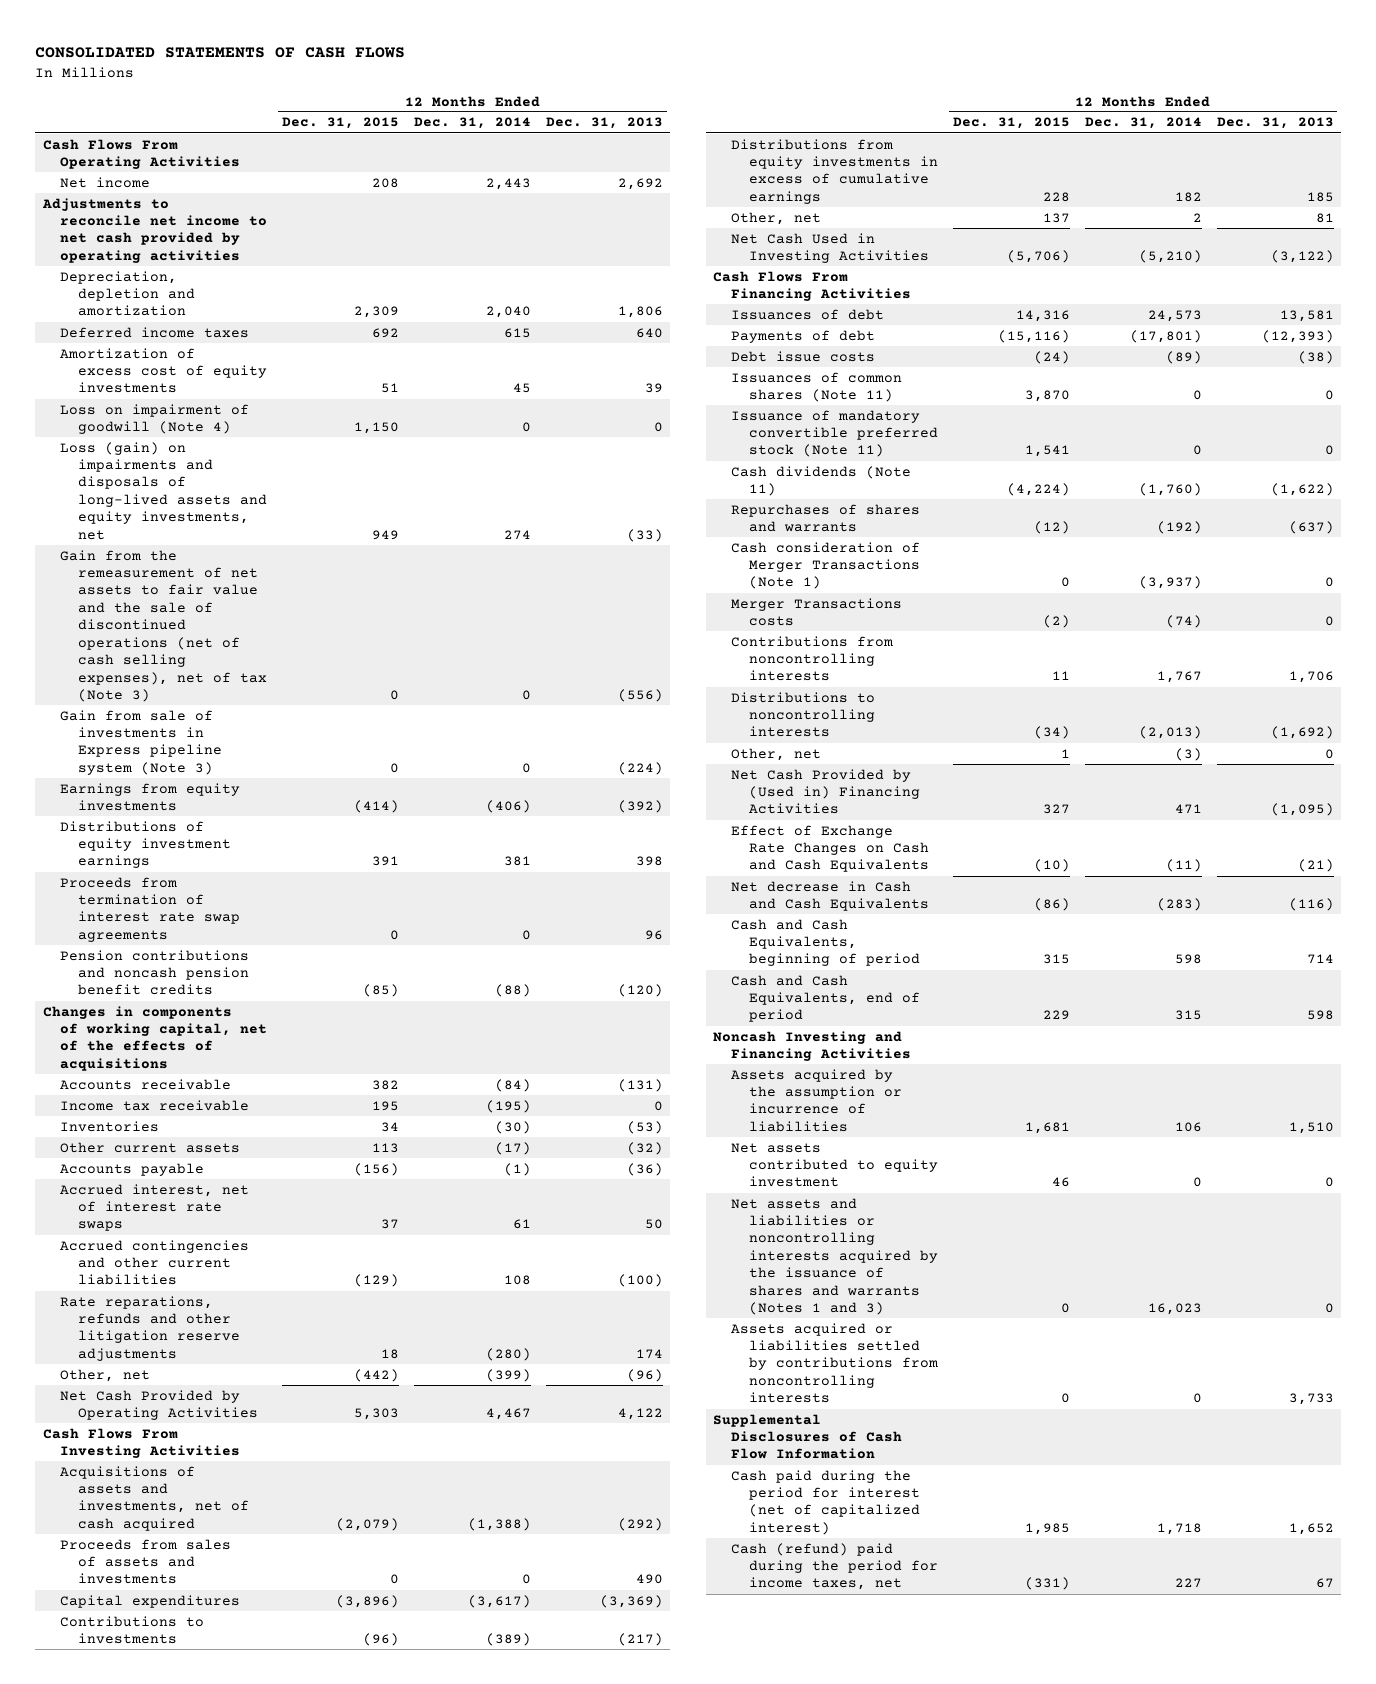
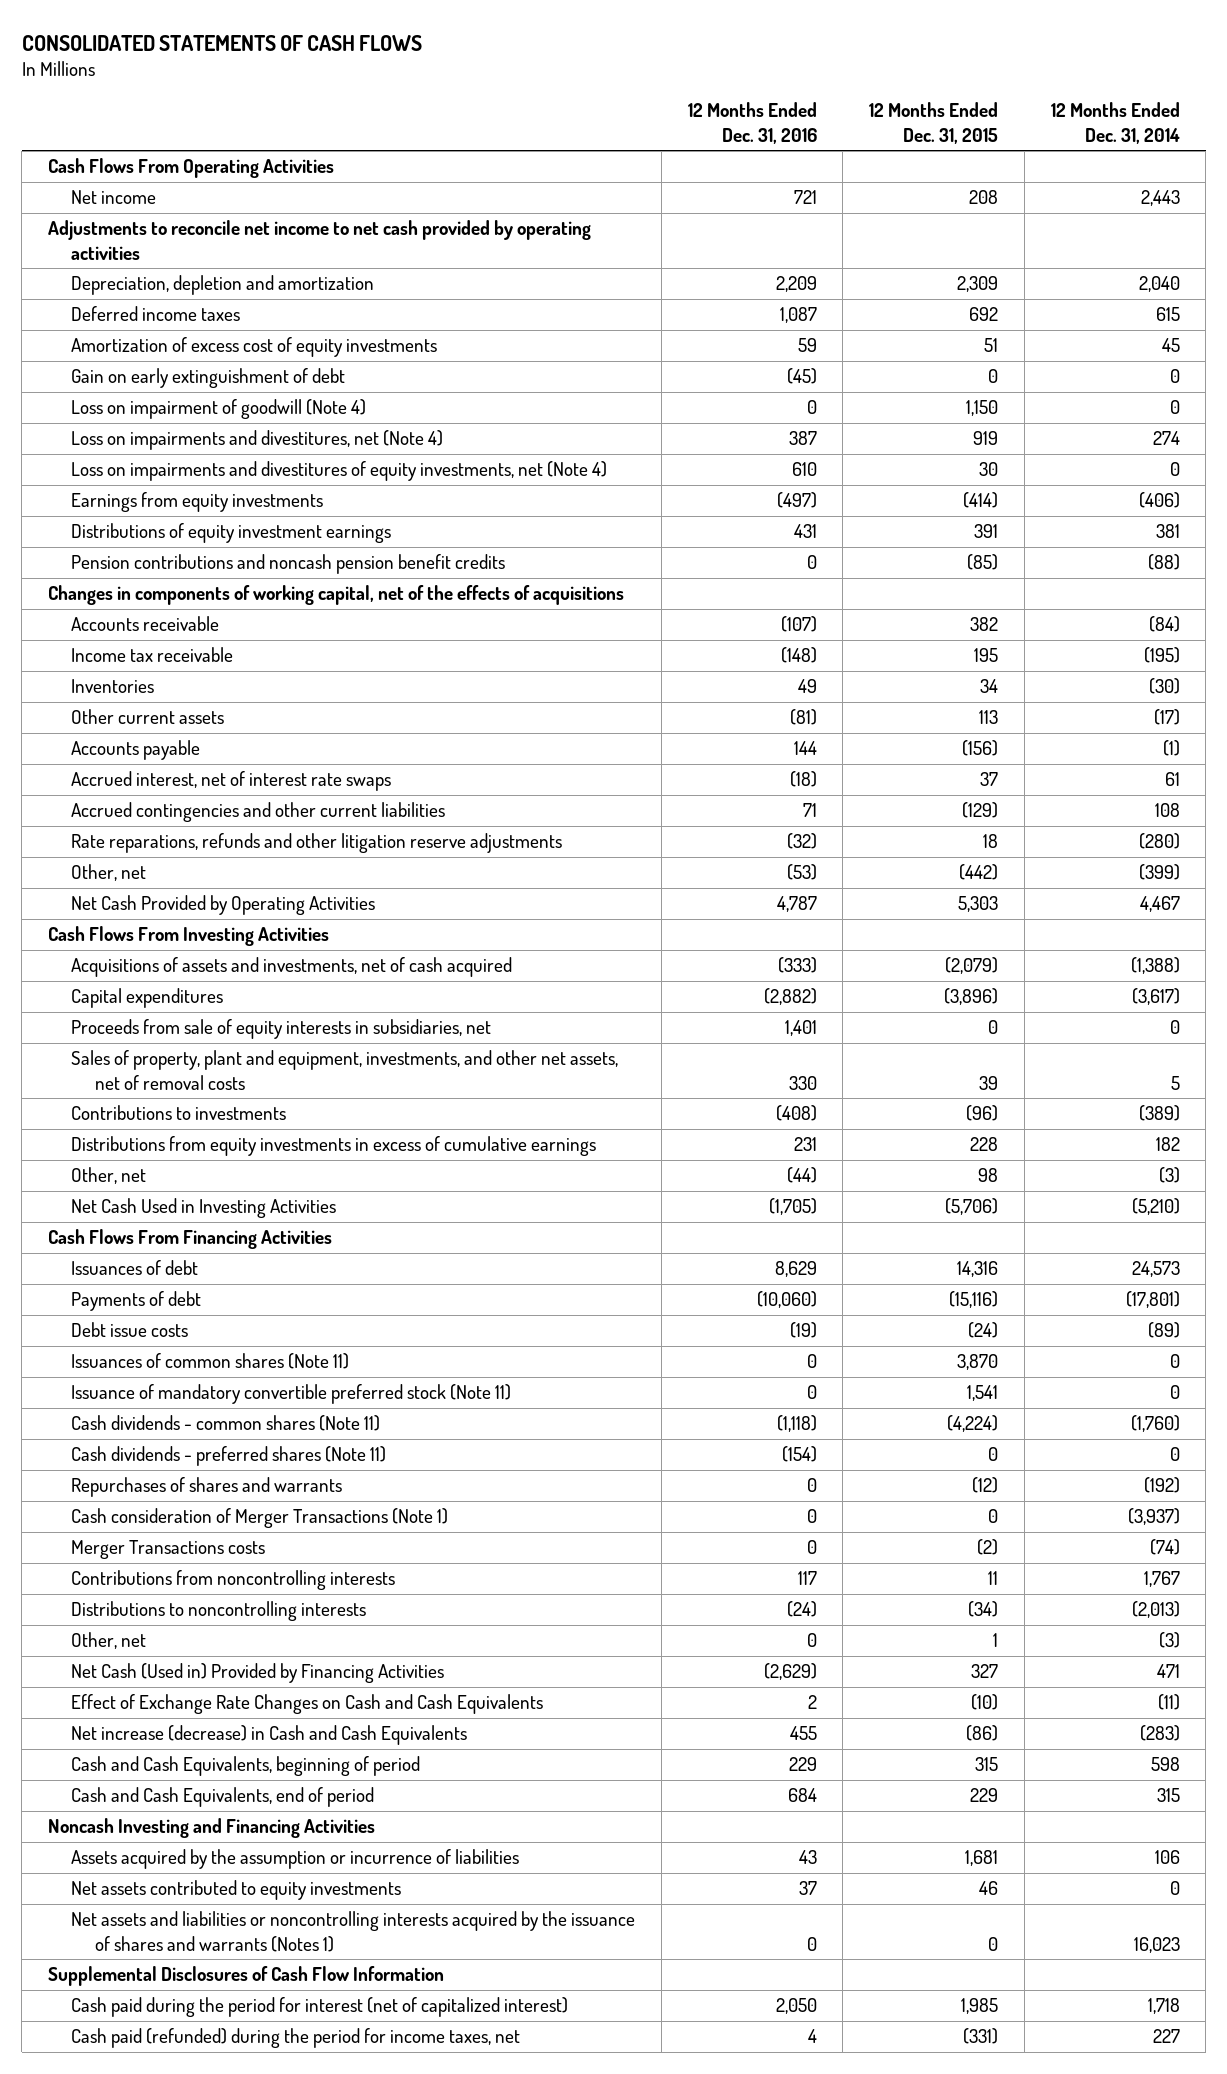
- | 12 Months Ended Dec. 31, 2015 | 12 Months Ended Dec. 31, 2014 | 12 Months Ended Dec. 31, 2013
+ | 12 Months Ended Dec. 31, 2016 | 12 Months Ended Dec. 31, 2015 | 12 Months Ended Dec. 31, 2014
+ Gain on early extinguishment of debt | (45) | 0 | 0
- Loss (gain) on impairments and disposals of long-lived assets and equity investments, net | 949 | 274 | (33)
- Gain from the remeasurement of net assets to fair value and the sale of discontinued operations (net of cash selling expenses), net of tax (Note 3) | 0 | 0 | (556)
- Gain from sale of investments in Express pipeline system (Note 3) | 0 | 0 | (224)
+ Loss on impairments and divestitures, net (Note 4) | 387 | 919 | 274
+ Loss on impairments and divestitures of equity investments, net (Note 4) | 610 | 30 | 0
- Proceeds from termination of interest rate swap agreements | 0 | 0 | 96
- Proceeds from sales of assets and investments | 0 | 0 | 490
+ Proceeds from sale of equity interests in subsidiaries, net | 1,401 | 0 | 0
+ Sales of property, plant and equipment, investments, and other net assets, net of removal costs | 330 | 39 | 5
- Other, net | 137 | 2 | 81
+ Other, net | (44) | 98 | (3)
- Cash dividends (Note 11) | (4,224) | (1,760) | (1,622)
+ Cash dividends - common shares (Note 11) | (1,118) | (4,224) | (1,760)
+ Cash dividends - preferred shares (Note 11) | (154) | 0 | 0
- Net Cash Provided by (Used in) Financing Activities | 327 | 471 | (1,095)
+ Net Cash (Used in) Provided by Financing Activities | (2,629) | 327 | 471
- Net decrease in Cash and Cash Equivalents | (86) | (283) | (116)
+ Net increase (decrease) in Cash and Cash Equivalents | 455 | (86) | (283)
- Net assets contributed to equity investment | 46 | 0 | 0
- Net assets and liabilities or noncontrolling interests acquired by the issuance of shares and warrants (Notes 1 and 3) | 0 | 16,023 | 0
- Assets acquired or liabilities settled by contributions from noncontrolling interests | 0 | 0 | 3,733
+ Net assets contributed to equity investments | 37 | 46 | 0
+ Net assets and liabilities or noncontrolling interests acquired by the issuance of shares and warrants (Notes 1) | 0 | 0 | 16,023
- Cash (refund) paid during the period for income taxes, net | (331) | 227 | 67
+ Cash paid (refunded) during the period for income taxes, net | 4 | (331) | 227

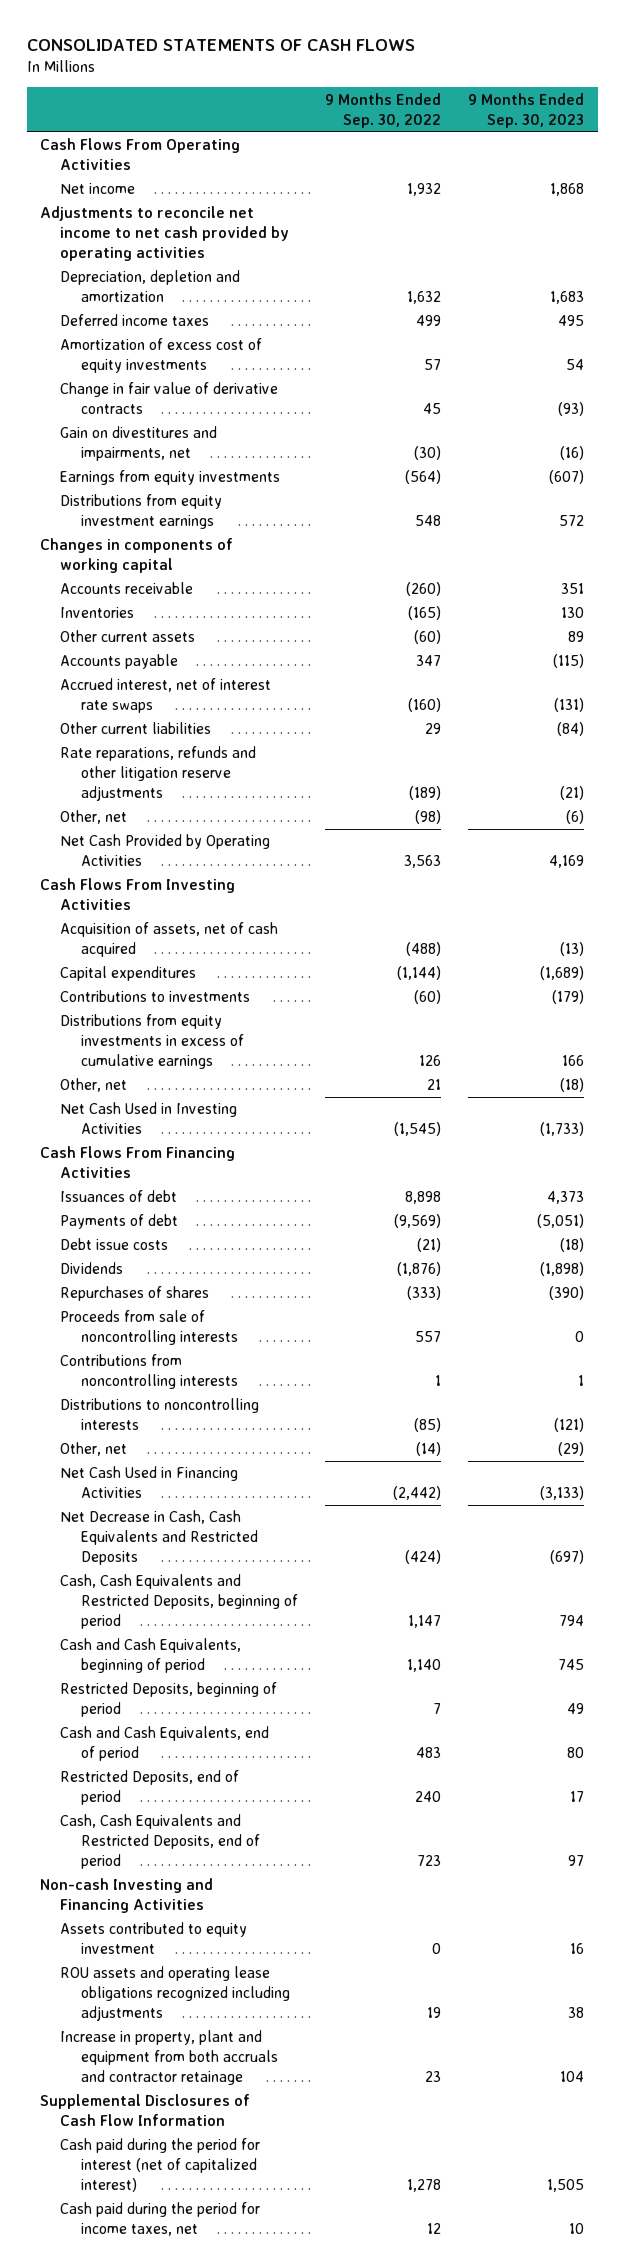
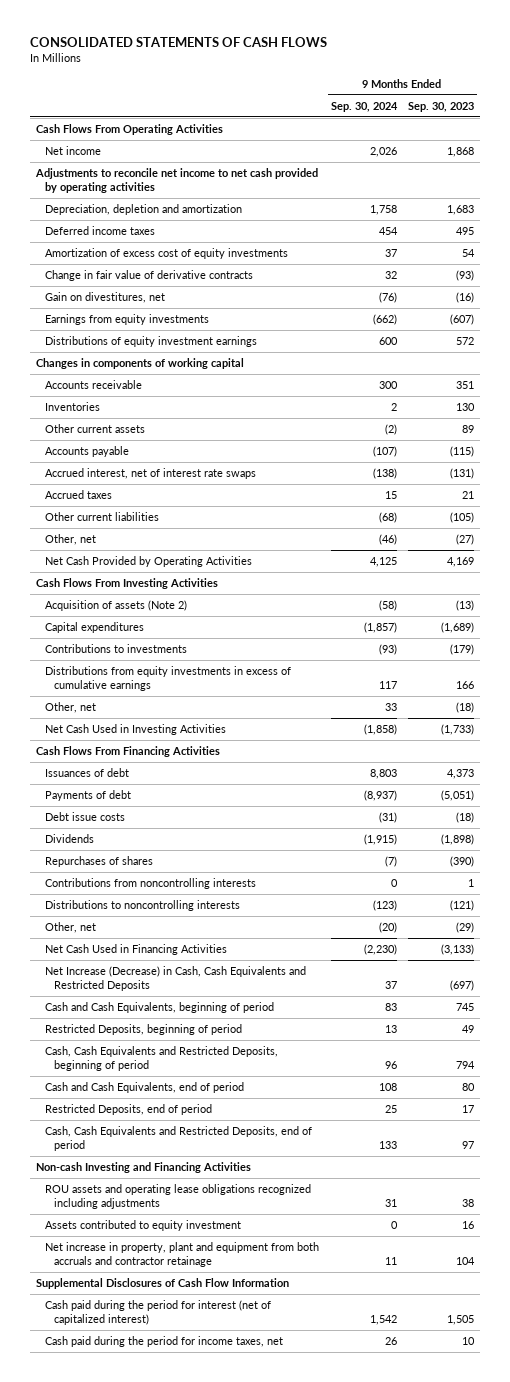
- | 9 Months Ended Sep. 30, 2022 | 9 Months Ended Sep. 30, 2023
+ | 9 Months Ended Sep. 30, 2024 | 9 Months Ended Sep. 30, 2023
- Gain on divestitures and impairments, net | (30) | (16)
+ Gain on divestitures, net | (76) | (16)
- Distributions from equity investment earnings | 548 | 572
+ Distributions of equity investment earnings | 600 | 572
- Other current liabilities | 29 | (84)
- Rate reparations, refunds and other litigation reserve adjustments | (189) | (21)
- Other, net | (98) | (6)
+ Accrued taxes | 15 | 21
+ Other current liabilities | (68) | (105)
+ Other, net | (46) | (27)
- Acquisition of assets, net of cash acquired | (488) | (13)
+ Acquisition of assets (Note 2) | (58) | (13)
- Proceeds from sale of noncontrolling interests | 557 | 0
- Net Decrease in Cash, Cash Equivalents and Restricted Deposits | (424) | (697)
+ Net Increase (Decrease) in Cash, Cash Equivalents and Restricted Deposits | 37 | (697)
moved down: Cash, Cash Equivalents and Restricted Deposits, beginning of period | 96 | 794
- Increase in property, plant and equipment from both accruals and contractor retainage | 23 | 104
moved down: Assets contributed to equity investment | 0 | 16
+ Net increase in property, plant and equipment from both accruals and contractor retainage | 11 | 104

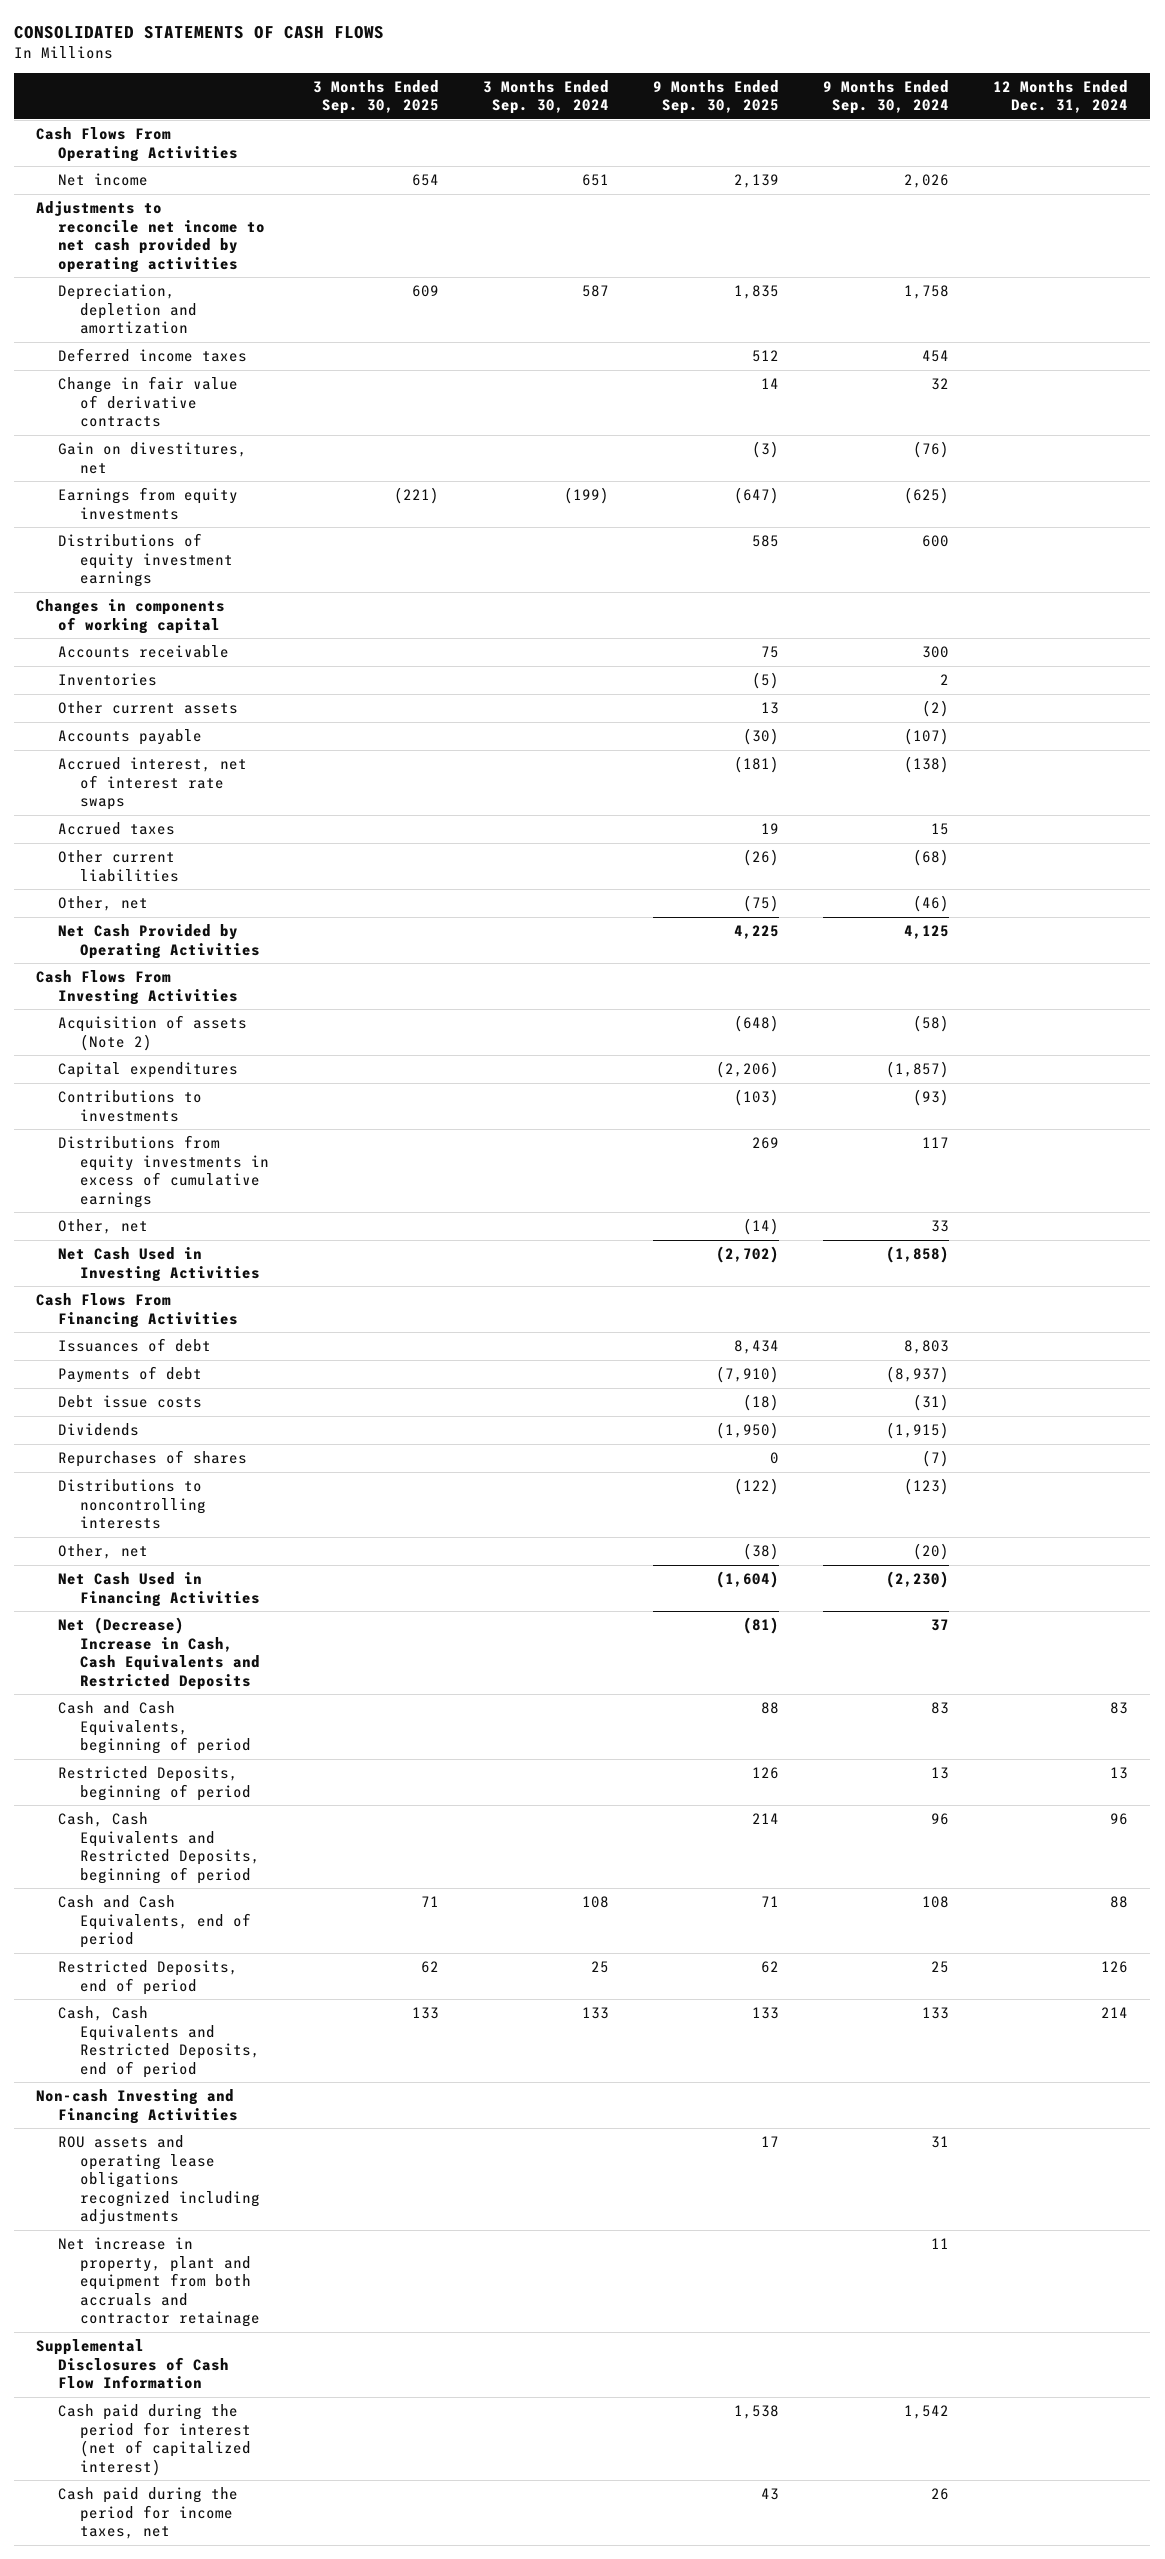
- | 9 Months Ended Sep. 30, 2024 | 9 Months Ended Sep. 30, 2023
+ | 3 Months Ended Sep. 30, 2025 | 3 Months Ended Sep. 30, 2024 | 9 Months Ended Sep. 30, 2025 | 9 Months Ended Sep. 30, 2024 | 12 Months Ended Dec. 31, 2024
- Amortization of excess cost of equity investments | 37 | 54
- Earnings from equity investments | (662) | (607)
+ Earnings from equity investments | (221) | (199) | (647) | (625) |
- Contributions from noncontrolling interests | 0 | 1
- Net Increase (Decrease) in Cash, Cash Equivalents and Restricted Deposits | 37 | (697)
+ Net (Decrease) Increase in Cash, Cash Equivalents and Restricted Deposits | | | (81) | 37 |
- Assets contributed to equity investment | 0 | 16

